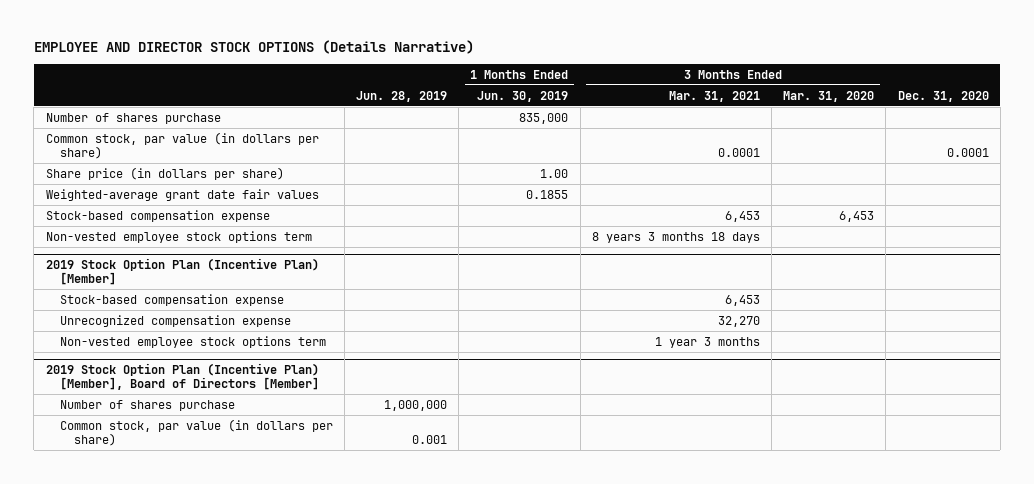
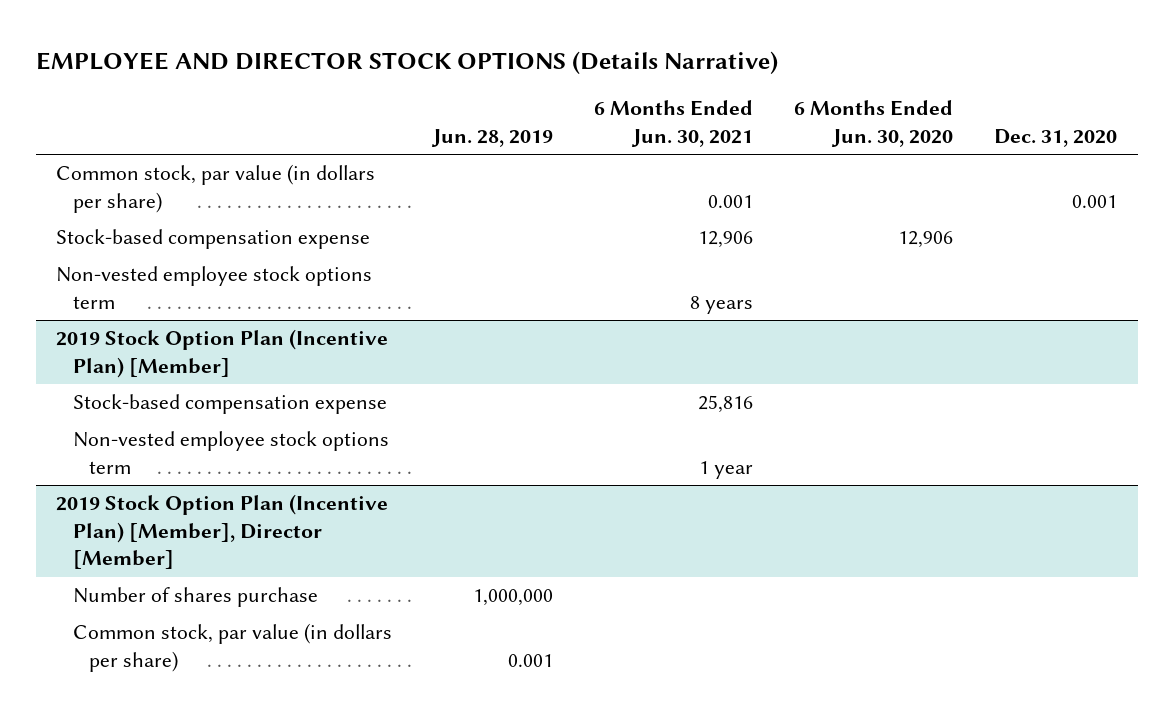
- | Jun. 28, 2019 | 1 Months Ended Jun. 30, 2019 | 3 Months Ended Mar. 31, 2021 | 3 Months Ended Mar. 31, 2020 | Dec. 31, 2020
+ | Jun. 28, 2019 | 6 Months Ended Jun. 30, 2021 | 6 Months Ended Jun. 30, 2020 | Dec. 31, 2020
- Number of shares purchase | | 835,000 | | |
- Common stock, par value (in dollars per share) | | | 0.0001 | | 0.0001
- Share price (in dollars per share) | | 1.00 | | |
- Weighted-average grant date fair values | | 0.1855 | | |
+ Common stock, par value (in dollars per share) | | 0.001 | | 0.001
@ 2019 Stock Option Plan (Incentive Plan) [Member]
- Unrecognized compensation expense | | | 32,270 | |
- 2019 Stock Option Plan (Incentive Plan) [Member], Board of Directors [Member]
+ 2019 Stock Option Plan (Incentive Plan) [Member], Director [Member]

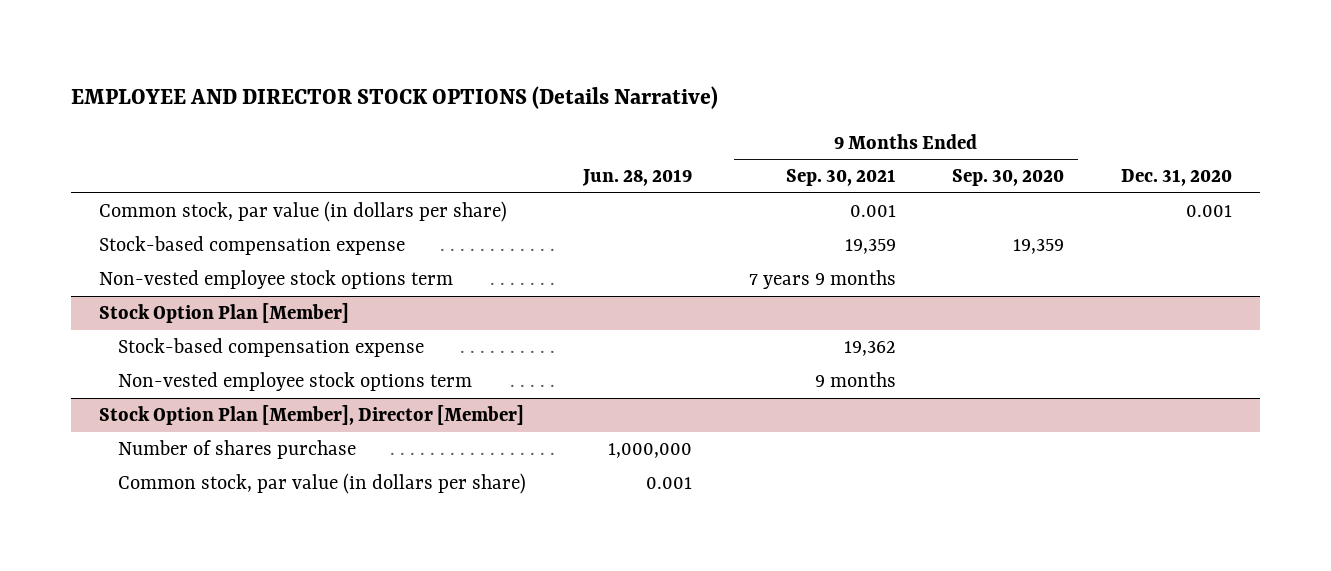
- | Jun. 28, 2019 | 6 Months Ended Jun. 30, 2021 | 6 Months Ended Jun. 30, 2020 | Dec. 31, 2020
+ | Jun. 28, 2019 | 9 Months Ended Sep. 30, 2021 | 9 Months Ended Sep. 30, 2020 | Dec. 31, 2020
- 2019 Stock Option Plan (Incentive Plan) [Member]
+ Stock Option Plan [Member]
- 2019 Stock Option Plan (Incentive Plan) [Member], Director [Member]
+ Stock Option Plan [Member], Director [Member]

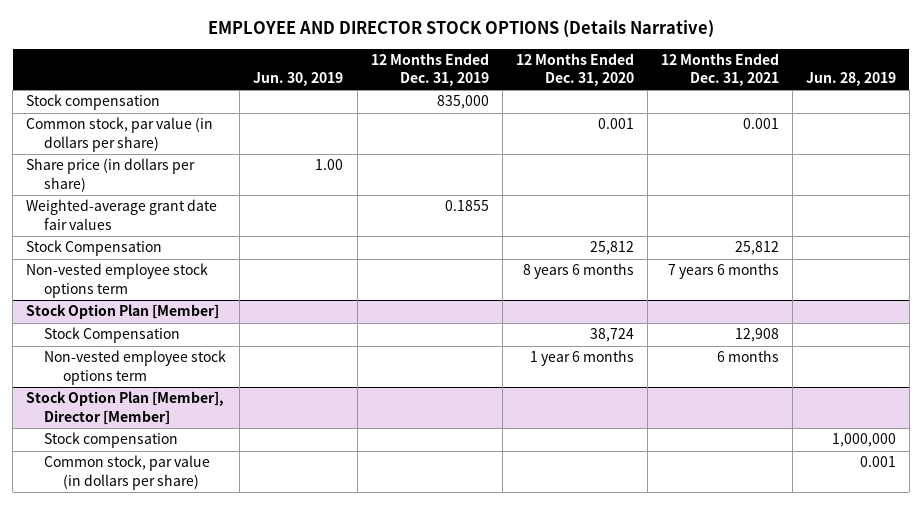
- | Jun. 28, 2019 | 9 Months Ended Sep. 30, 2021 | 9 Months Ended Sep. 30, 2020 | Dec. 31, 2020
+ | Jun. 30, 2019 | 12 Months Ended Dec. 31, 2019 | 12 Months Ended Dec. 31, 2020 | 12 Months Ended Dec. 31, 2021 | Jun. 28, 2019
+ Stock compensation | | 835,000 | | |
- Stock-based compensation expense | | 19,359 | 19,359 |
+ Share price (in dollars per share) | 1.00 | | | |
+ Weighted-average grant date fair values | | 0.1855 | | |
+ Stock Compensation | | | 25,812 | 25,812 |
@ Stock Option Plan [Member]
- Stock-based compensation expense | | 19,362 | |
+ Stock Compensation | | | 38,724 | 12,908 |
@ Stock Option Plan [Member], Director [Member]
- Number of shares purchase | 1,000,000 | | |
+ Stock compensation | | | | | 1,000,000

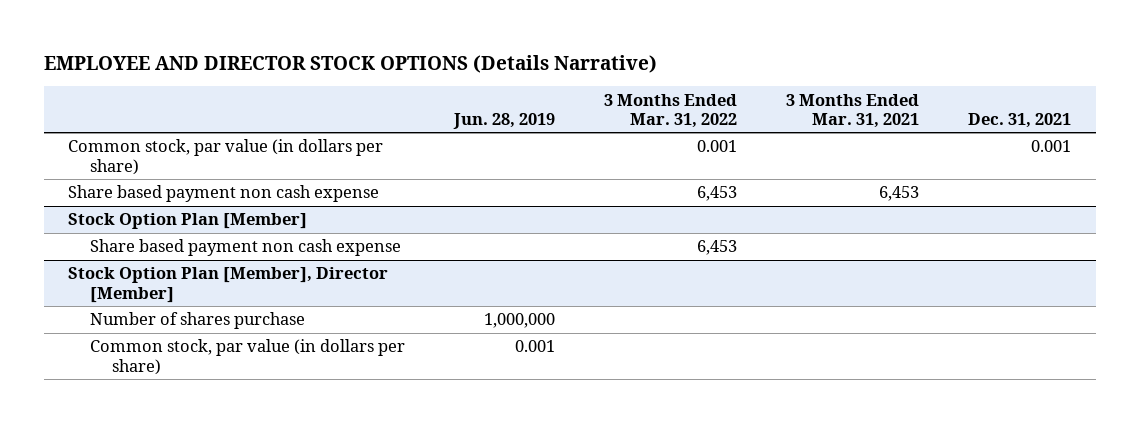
- | Jun. 30, 2019 | 12 Months Ended Dec. 31, 2019 | 12 Months Ended Dec. 31, 2020 | 12 Months Ended Dec. 31, 2021 | Jun. 28, 2019
+ | Jun. 28, 2019 | 3 Months Ended Mar. 31, 2022 | 3 Months Ended Mar. 31, 2021 | Dec. 31, 2021
- Stock compensation | | 835,000 | | |
- Share price (in dollars per share) | 1.00 | | | |
- Weighted-average grant date fair values | | 0.1855 | | |
- Stock Compensation | | | 25,812 | 25,812 |
- Non-vested employee stock options term | | | 8 years 6 months | 7 years 6 months |
+ Share based payment non cash expense | | 6,453 | 6,453 |
@ Stock Option Plan [Member]
- Stock Compensation | | | 38,724 | 12,908 |
- Non-vested employee stock options term | | | 1 year 6 months | 6 months |
+ Share based payment non cash expense | | 6,453 | |
@ Stock Option Plan [Member], Director [Member]
- Stock compensation | | | | | 1,000,000
+ Number of shares purchase | 1,000,000 | | |

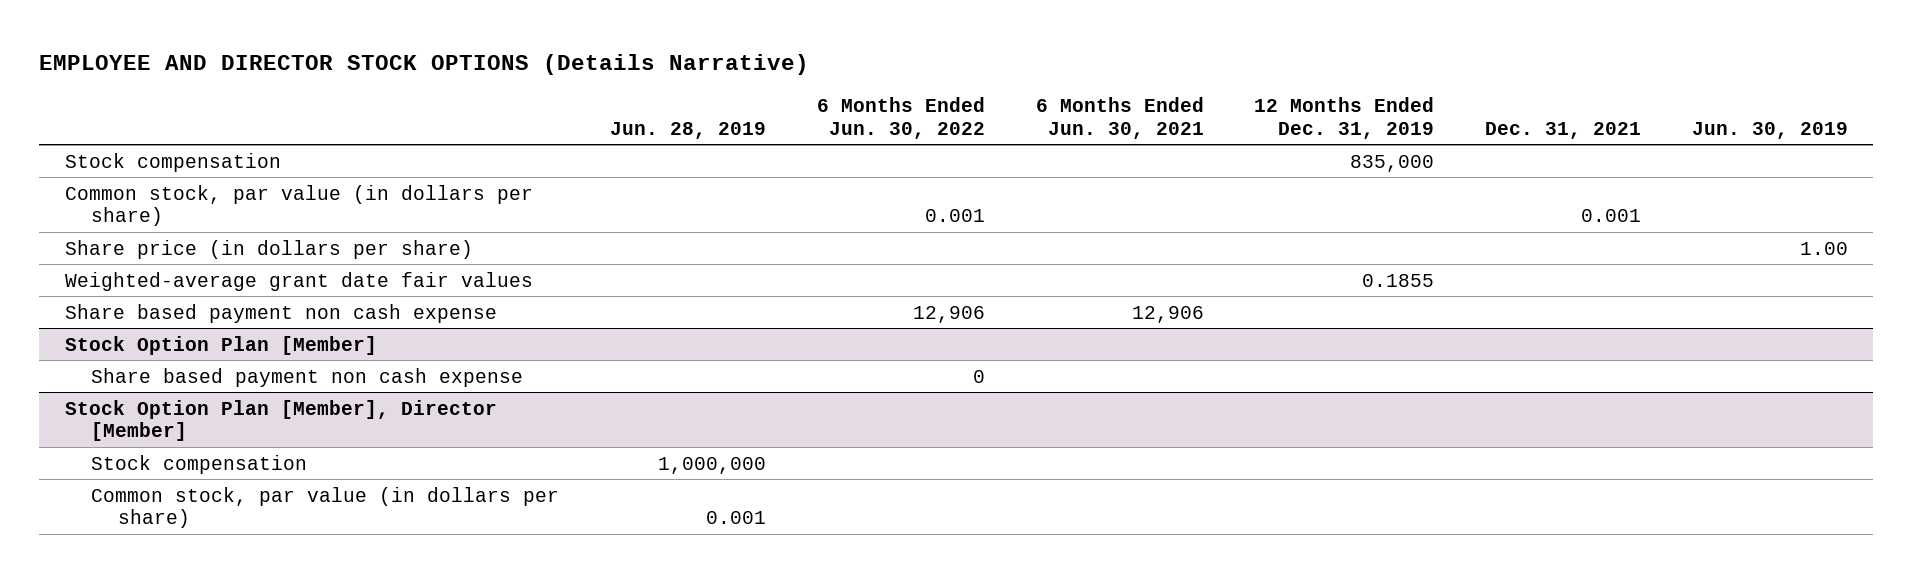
- | Jun. 28, 2019 | 3 Months Ended Mar. 31, 2022 | 3 Months Ended Mar. 31, 2021 | Dec. 31, 2021
+ | Jun. 28, 2019 | 6 Months Ended Jun. 30, 2022 | 6 Months Ended Jun. 30, 2021 | 12 Months Ended Dec. 31, 2019 | Dec. 31, 2021 | Jun. 30, 2019
+ Stock compensation | | | | 835,000 | |
+ Share price (in dollars per share) | | | | | | 1.00
+ Weighted-average grant date fair values | | | | 0.1855 | |
@ Stock Option Plan [Member], Director [Member]
- Number of shares purchase | 1,000,000 | | |
+ Stock compensation | 1,000,000 | | | | |

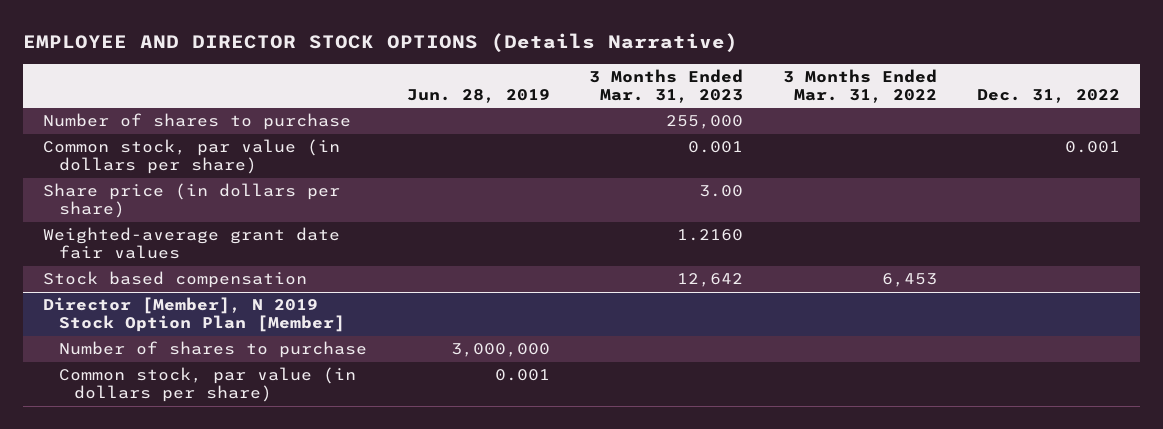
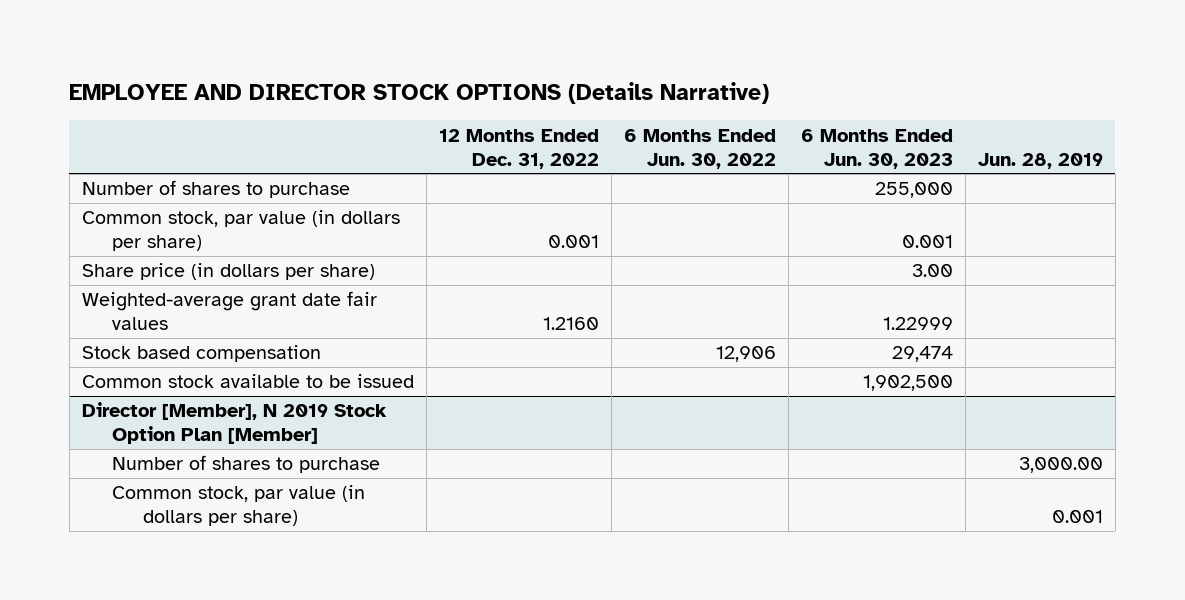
- | Jun. 28, 2019 | 3 Months Ended Mar. 31, 2023 | 3 Months Ended Mar. 31, 2022 | Dec. 31, 2022
+ | 12 Months Ended Dec. 31, 2022 | 6 Months Ended Jun. 30, 2022 | 6 Months Ended Jun. 30, 2023 | Jun. 28, 2019
+ Common stock available to be issued | | | 1,902,500 |
@ Director [Member], N 2019 Stock Option Plan [Member]
- Number of shares to purchase | 3,000,000 | | |
+ Number of shares to purchase | | | | 3,000.00

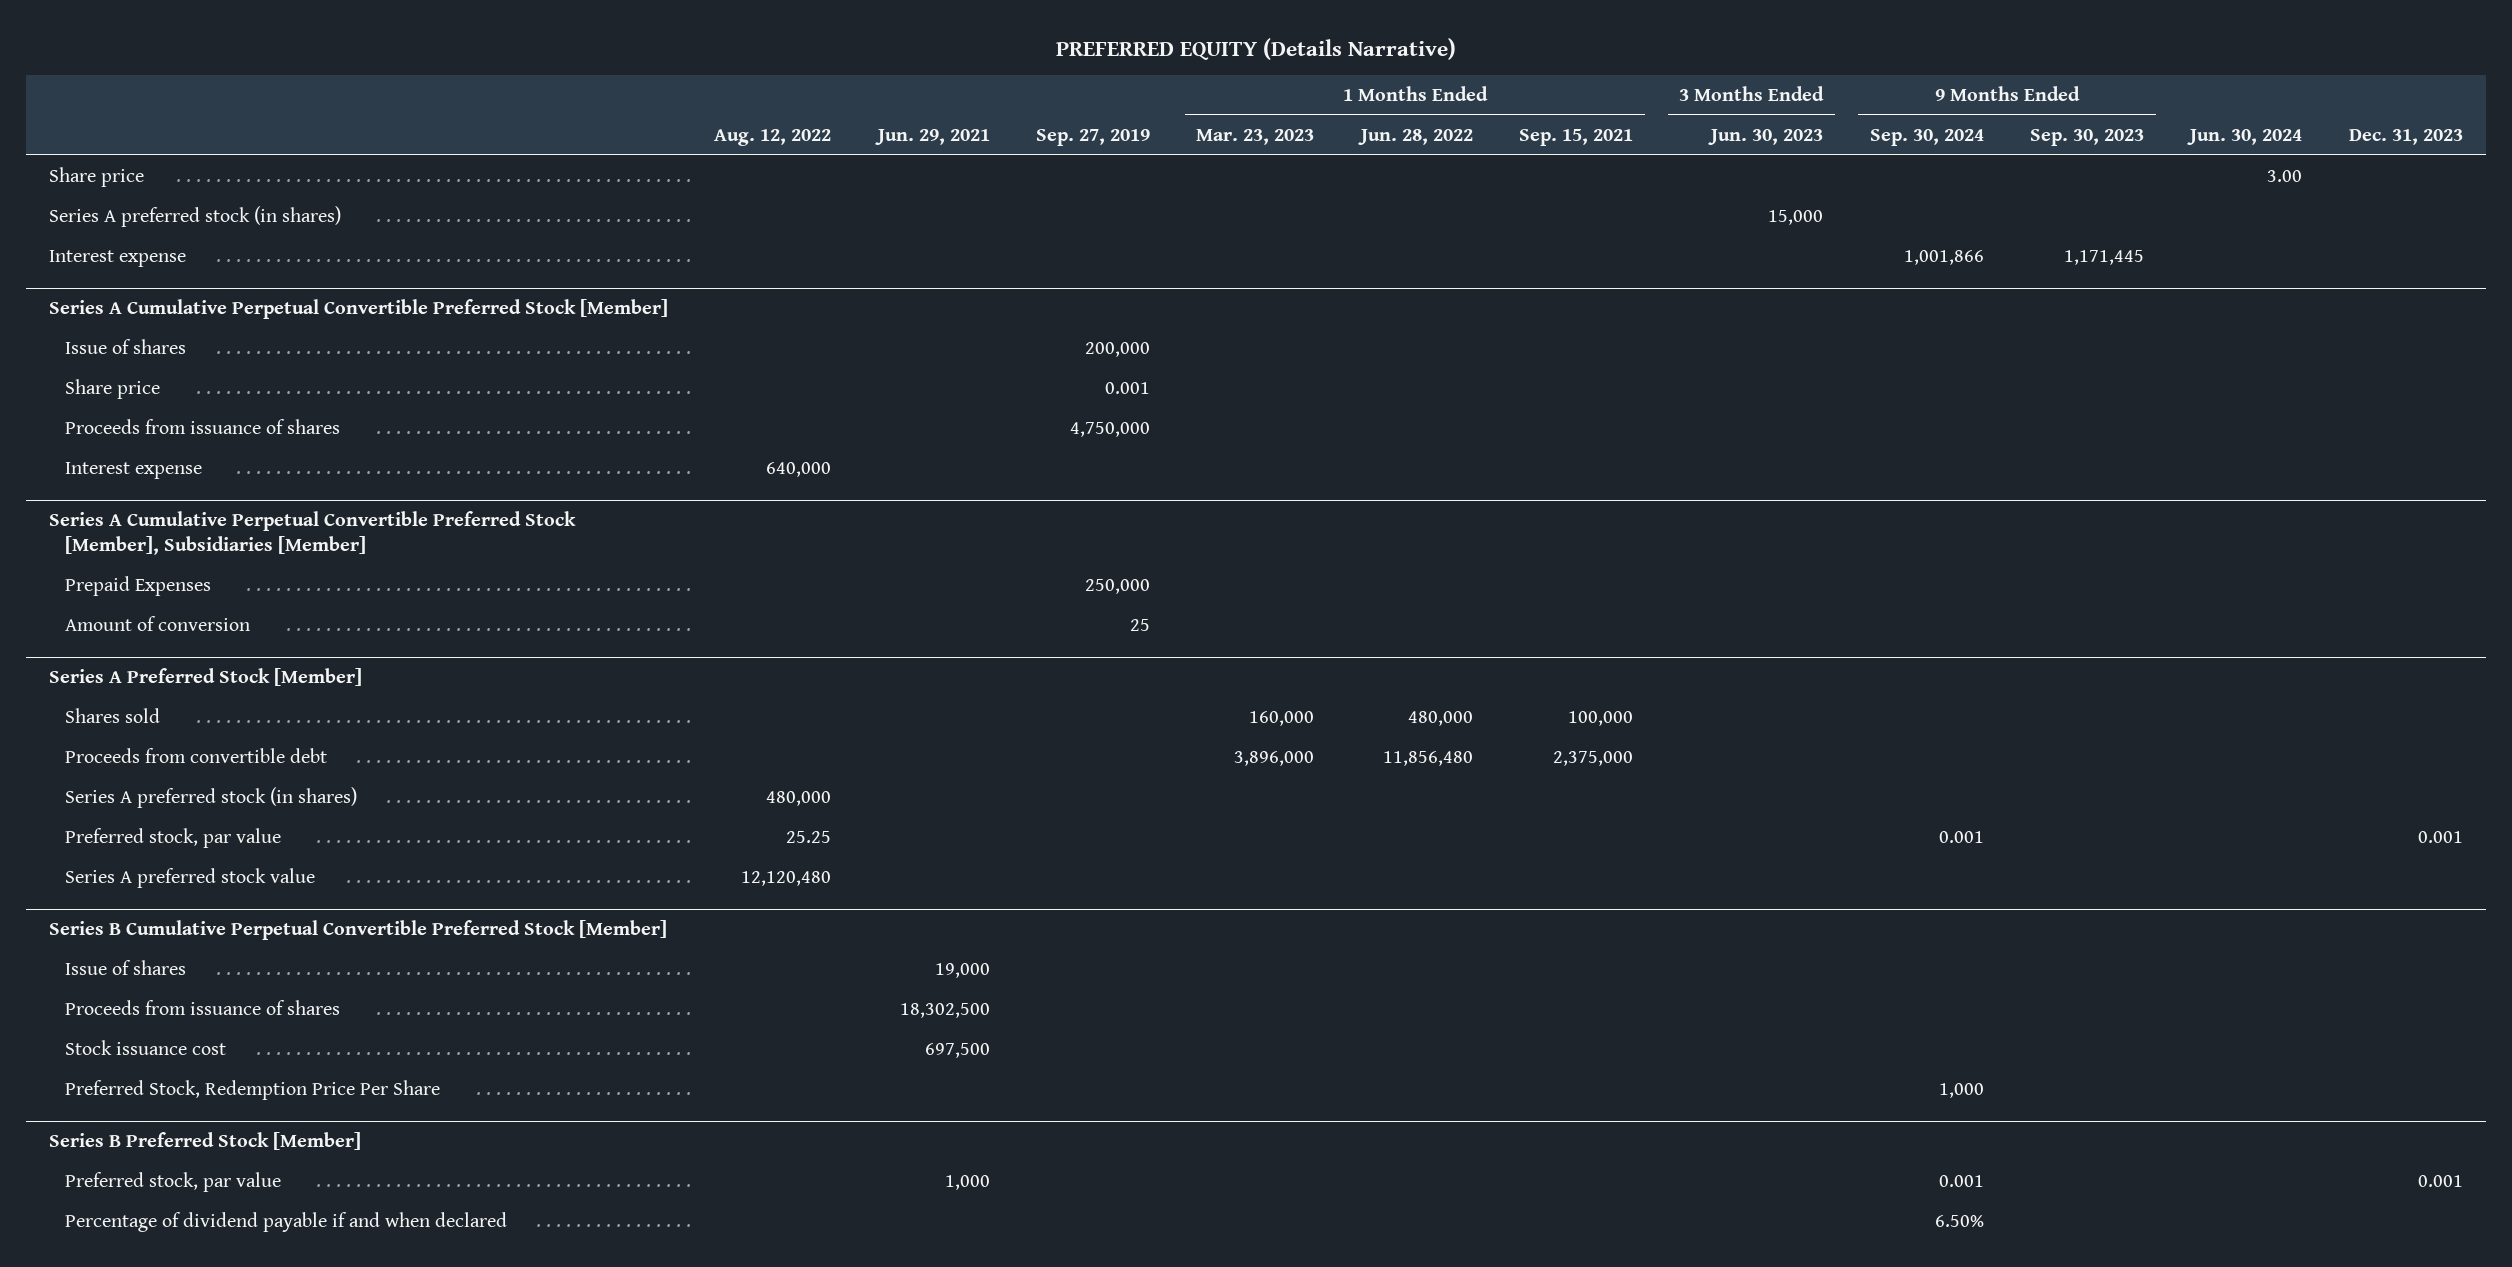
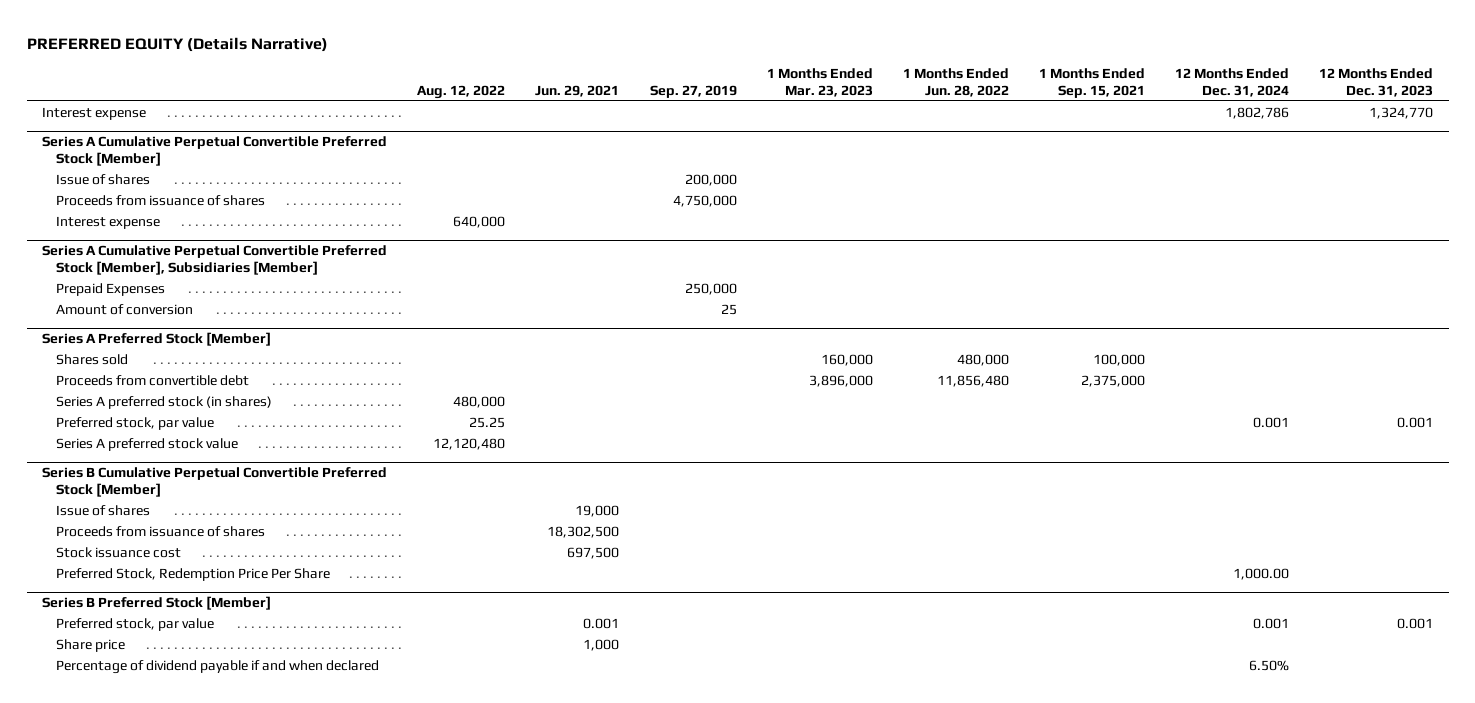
- | Aug. 12, 2022 | Jun. 29, 2021 | Sep. 27, 2019 | 1 Months Ended Mar. 23, 2023 | 1 Months Ended Jun. 28, 2022 | 1 Months Ended Sep. 15, 2021 | 3 Months Ended Jun. 30, 2023 | 9 Months Ended Sep. 30, 2024 | 9 Months Ended Sep. 30, 2023 | Jun. 30, 2024 | Dec. 31, 2023
+ | Aug. 12, 2022 | Jun. 29, 2021 | Sep. 27, 2019 | 1 Months Ended Mar. 23, 2023 | 1 Months Ended Jun. 28, 2022 | 1 Months Ended Sep. 15, 2021 | 12 Months Ended Dec. 31, 2024 | 12 Months Ended Dec. 31, 2023
- Share price | | | | | | | | | | 3.00 |
- Series A preferred stock (in shares) | | | | | | | 15,000 | | | |
@ Series A Cumulative Perpetual Convertible Preferred Stock [Member]
- Share price | | | 0.001 | | | | | | | |
@ Series B Preferred Stock [Member]
- Preferred stock, par value | | 1,000 | | | | | | 0.001 | | | 0.001
+ Preferred stock, par value | | 0.001 | | | | | 0.001 | 0.001
+ Share price | | 1,000 | | | | | |

